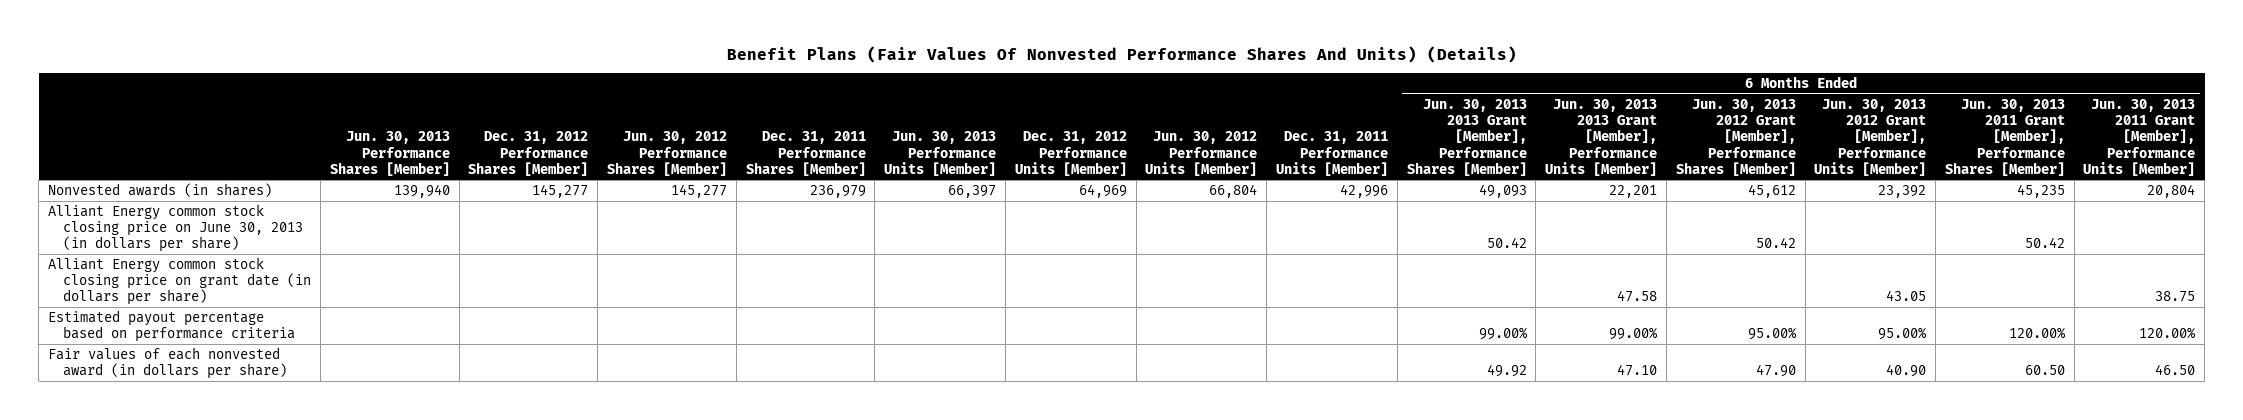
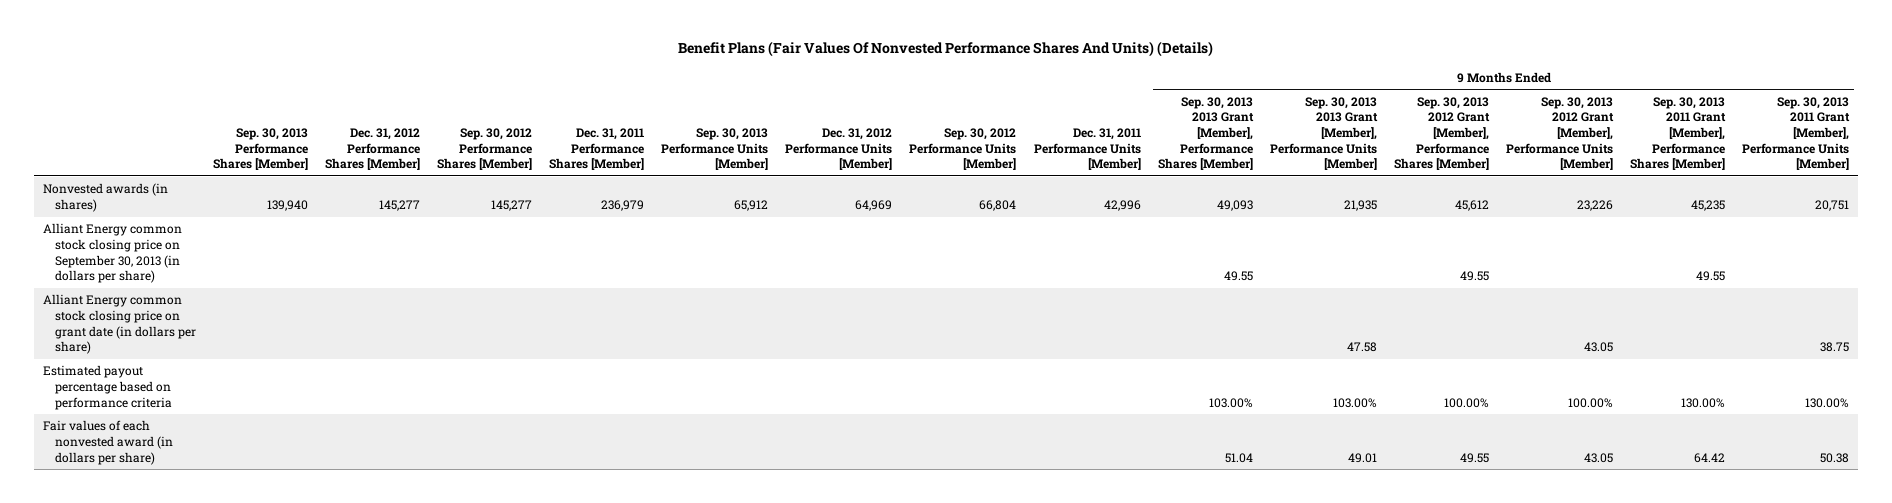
- | Jun. 30, 2013 Performance Shares [Member] | Dec. 31, 2012 Performance Shares [Member] | Jun. 30, 2012 Performance Shares [Member] | Dec. 31, 2011 Performance Shares [Member] | Jun. 30, 2013 Performance Units [Member] | Dec. 31, 2012 Performance Units [Member] | Jun. 30, 2012 Performance Units [Member] | Dec. 31, 2011 Performance Units [Member] | 6 Months Ended Jun. 30, 2013 2013 Grant [Member], Performance Shares [Member] | 6 Months Ended Jun. 30, 2013 2013 Grant [Member], Performance Units [Member] | 6 Months Ended Jun. 30, 2013 2012 Grant [Member], Performance Shares [Member] | 6 Months Ended Jun. 30, 2013 2012 Grant [Member], Performance Units [Member] | 6 Months Ended Jun. 30, 2013 2011 Grant [Member], Performance Shares [Member] | 6 Months Ended Jun. 30, 2013 2011 Grant [Member], Performance Units [Member]
+ | Sep. 30, 2013 Performance Shares [Member] | Dec. 31, 2012 Performance Shares [Member] | Sep. 30, 2012 Performance Shares [Member] | Dec. 31, 2011 Performance Shares [Member] | Sep. 30, 2013 Performance Units [Member] | Dec. 31, 2012 Performance Units [Member] | Sep. 30, 2012 Performance Units [Member] | Dec. 31, 2011 Performance Units [Member] | 9 Months Ended Sep. 30, 2013 2013 Grant [Member], Performance Shares [Member] | 9 Months Ended Sep. 30, 2013 2013 Grant [Member], Performance Units [Member] | 9 Months Ended Sep. 30, 2013 2012 Grant [Member], Performance Shares [Member] | 9 Months Ended Sep. 30, 2013 2012 Grant [Member], Performance Units [Member] | 9 Months Ended Sep. 30, 2013 2011 Grant [Member], Performance Shares [Member] | 9 Months Ended Sep. 30, 2013 2011 Grant [Member], Performance Units [Member]
- Alliant Energy common stock closing price on June 30, 2013 (in dollars per share) | | | | | | | | | 50.42 | | 50.42 | | 50.42 |
+ Alliant Energy common stock closing price on September 30, 2013 (in dollars per share) | | | | | | | | | 49.55 | | 49.55 | | 49.55 |

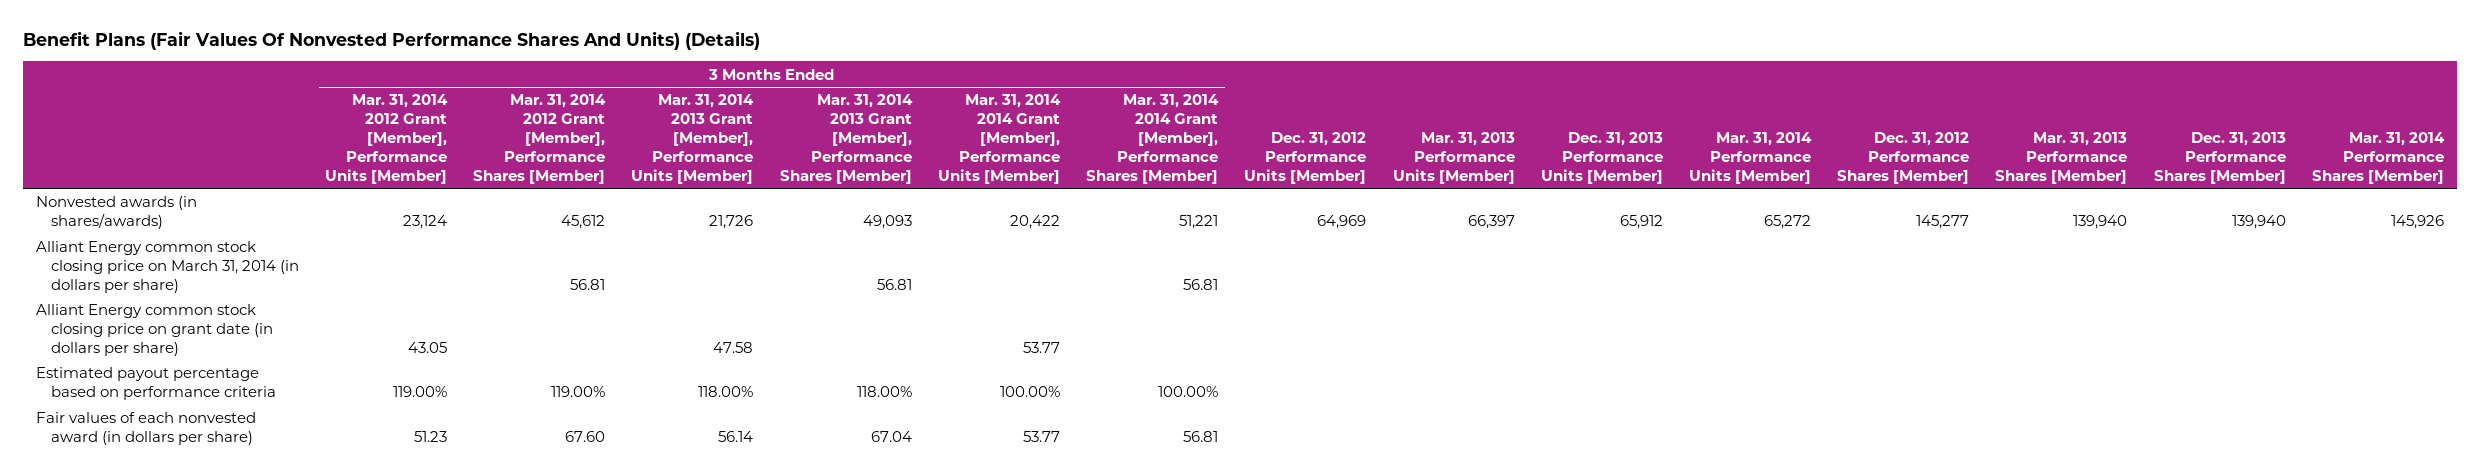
- | Sep. 30, 2013 Performance Shares [Member] | Dec. 31, 2012 Performance Shares [Member] | Sep. 30, 2012 Performance Shares [Member] | Dec. 31, 2011 Performance Shares [Member] | Sep. 30, 2013 Performance Units [Member] | Dec. 31, 2012 Performance Units [Member] | Sep. 30, 2012 Performance Units [Member] | Dec. 31, 2011 Performance Units [Member] | 9 Months Ended Sep. 30, 2013 2013 Grant [Member], Performance Shares [Member] | 9 Months Ended Sep. 30, 2013 2013 Grant [Member], Performance Units [Member] | 9 Months Ended Sep. 30, 2013 2012 Grant [Member], Performance Shares [Member] | 9 Months Ended Sep. 30, 2013 2012 Grant [Member], Performance Units [Member] | 9 Months Ended Sep. 30, 2013 2011 Grant [Member], Performance Shares [Member] | 9 Months Ended Sep. 30, 2013 2011 Grant [Member], Performance Units [Member]
+ | 3 Months Ended Mar. 31, 2014 2012 Grant [Member], Performance Units [Member] | 3 Months Ended Mar. 31, 2014 2012 Grant [Member], Performance Shares [Member] | 3 Months Ended Mar. 31, 2014 2013 Grant [Member], Performance Units [Member] | 3 Months Ended Mar. 31, 2014 2013 Grant [Member], Performance Shares [Member] | 3 Months Ended Mar. 31, 2014 2014 Grant [Member], Performance Units [Member] | 3 Months Ended Mar. 31, 2014 2014 Grant [Member], Performance Shares [Member] | Dec. 31, 2012 Performance Units [Member] | Mar. 31, 2013 Performance Units [Member] | Dec. 31, 2013 Performance Units [Member] | Mar. 31, 2014 Performance Units [Member] | Dec. 31, 2012 Performance Shares [Member] | Mar. 31, 2013 Performance Shares [Member] | Dec. 31, 2013 Performance Shares [Member] | Mar. 31, 2014 Performance Shares [Member]
- Nonvested awards (in shares) | 139,940 | 145,277 | 145,277 | 236,979 | 65,912 | 64,969 | 66,804 | 42,996 | 49,093 | 21,935 | 45,612 | 23,226 | 45,235 | 20,751
- Alliant Energy common stock closing price on September 30, 2013 (in dollars per share) | | | | | | | | | 49.55 | | 49.55 | | 49.55 |
+ Nonvested awards (in shares/awards) | 23,124 | 45,612 | 21,726 | 49,093 | 20,422 | 51,221 | 64,969 | 66,397 | 65,912 | 65,272 | 145,277 | 139,940 | 139,940 | 145,926
+ Alliant Energy common stock closing price on March 31, 2014 (in dollars per share) | | 56.81 | | 56.81 | | 56.81 | | | | | | | |

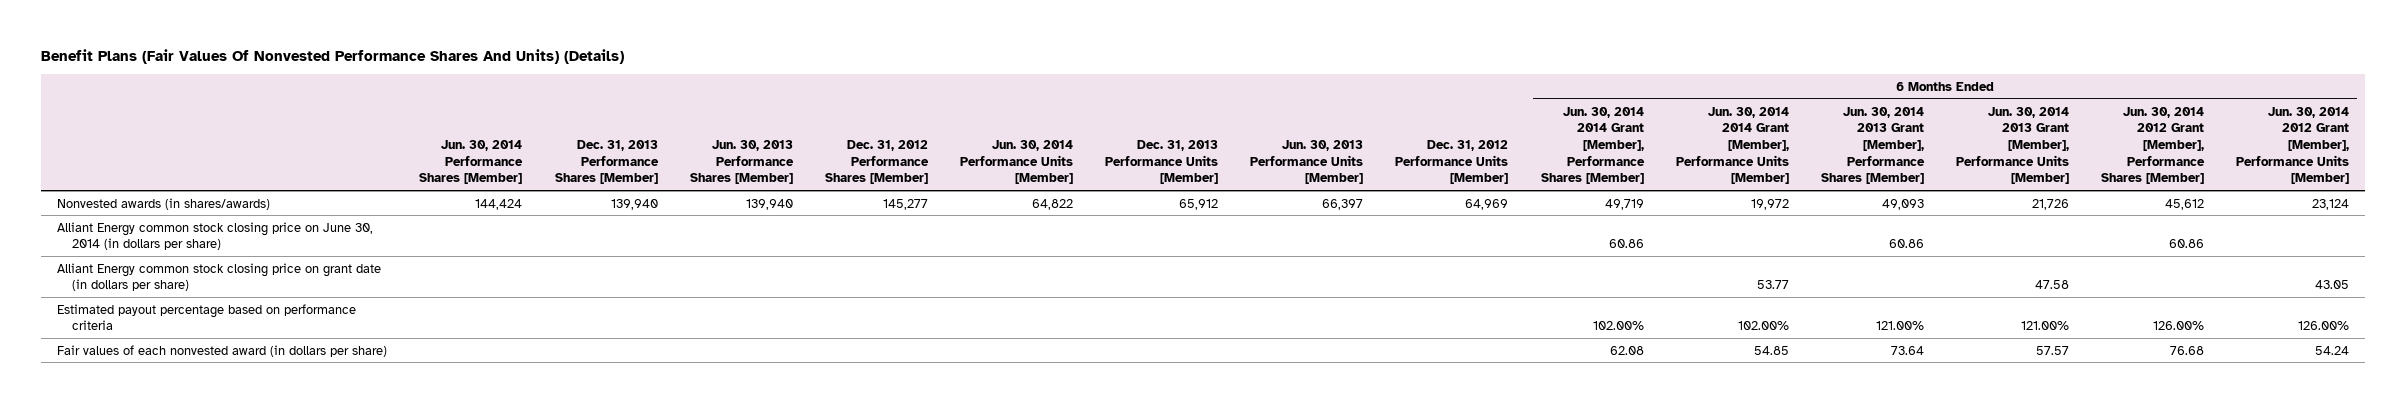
- | 3 Months Ended Mar. 31, 2014 2012 Grant [Member], Performance Units [Member] | 3 Months Ended Mar. 31, 2014 2012 Grant [Member], Performance Shares [Member] | 3 Months Ended Mar. 31, 2014 2013 Grant [Member], Performance Units [Member] | 3 Months Ended Mar. 31, 2014 2013 Grant [Member], Performance Shares [Member] | 3 Months Ended Mar. 31, 2014 2014 Grant [Member], Performance Units [Member] | 3 Months Ended Mar. 31, 2014 2014 Grant [Member], Performance Shares [Member] | Dec. 31, 2012 Performance Units [Member] | Mar. 31, 2013 Performance Units [Member] | Dec. 31, 2013 Performance Units [Member] | Mar. 31, 2014 Performance Units [Member] | Dec. 31, 2012 Performance Shares [Member] | Mar. 31, 2013 Performance Shares [Member] | Dec. 31, 2013 Performance Shares [Member] | Mar. 31, 2014 Performance Shares [Member]
+ | Jun. 30, 2014 Performance Shares [Member] | Dec. 31, 2013 Performance Shares [Member] | Jun. 30, 2013 Performance Shares [Member] | Dec. 31, 2012 Performance Shares [Member] | Jun. 30, 2014 Performance Units [Member] | Dec. 31, 2013 Performance Units [Member] | Jun. 30, 2013 Performance Units [Member] | Dec. 31, 2012 Performance Units [Member] | 6 Months Ended Jun. 30, 2014 2014 Grant [Member], Performance Shares [Member] | 6 Months Ended Jun. 30, 2014 2014 Grant [Member], Performance Units [Member] | 6 Months Ended Jun. 30, 2014 2013 Grant [Member], Performance Shares [Member] | 6 Months Ended Jun. 30, 2014 2013 Grant [Member], Performance Units [Member] | 6 Months Ended Jun. 30, 2014 2012 Grant [Member], Performance Shares [Member] | 6 Months Ended Jun. 30, 2014 2012 Grant [Member], Performance Units [Member]
- Alliant Energy common stock closing price on March 31, 2014 (in dollars per share) | | 56.81 | | 56.81 | | 56.81 | | | | | | | |
+ Alliant Energy common stock closing price on June 30, 2014 (in dollars per share) | | | | | | | | | 60.86 | | 60.86 | | 60.86 |

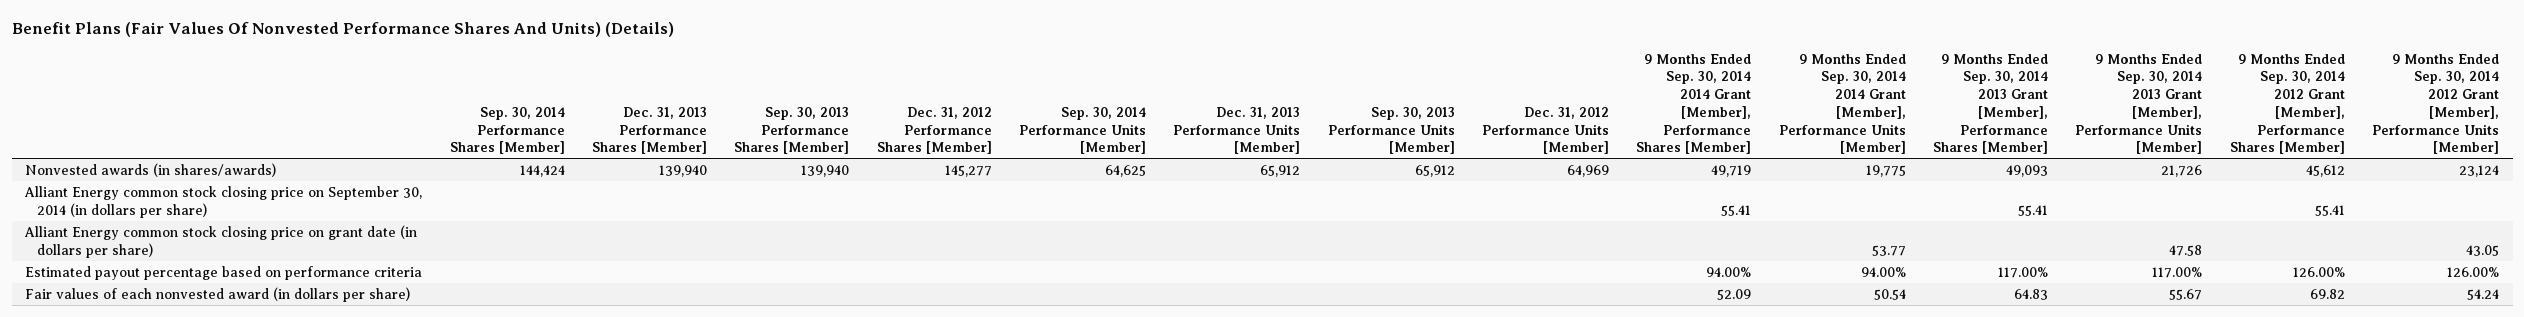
- | Jun. 30, 2014 Performance Shares [Member] | Dec. 31, 2013 Performance Shares [Member] | Jun. 30, 2013 Performance Shares [Member] | Dec. 31, 2012 Performance Shares [Member] | Jun. 30, 2014 Performance Units [Member] | Dec. 31, 2013 Performance Units [Member] | Jun. 30, 2013 Performance Units [Member] | Dec. 31, 2012 Performance Units [Member] | 6 Months Ended Jun. 30, 2014 2014 Grant [Member], Performance Shares [Member] | 6 Months Ended Jun. 30, 2014 2014 Grant [Member], Performance Units [Member] | 6 Months Ended Jun. 30, 2014 2013 Grant [Member], Performance Shares [Member] | 6 Months Ended Jun. 30, 2014 2013 Grant [Member], Performance Units [Member] | 6 Months Ended Jun. 30, 2014 2012 Grant [Member], Performance Shares [Member] | 6 Months Ended Jun. 30, 2014 2012 Grant [Member], Performance Units [Member]
+ | Sep. 30, 2014 Performance Shares [Member] | Dec. 31, 2013 Performance Shares [Member] | Sep. 30, 2013 Performance Shares [Member] | Dec. 31, 2012 Performance Shares [Member] | Sep. 30, 2014 Performance Units [Member] | Dec. 31, 2013 Performance Units [Member] | Sep. 30, 2013 Performance Units [Member] | Dec. 31, 2012 Performance Units [Member] | 9 Months Ended Sep. 30, 2014 2014 Grant [Member], Performance Shares [Member] | 9 Months Ended Sep. 30, 2014 2014 Grant [Member], Performance Units [Member] | 9 Months Ended Sep. 30, 2014 2013 Grant [Member], Performance Shares [Member] | 9 Months Ended Sep. 30, 2014 2013 Grant [Member], Performance Units [Member] | 9 Months Ended Sep. 30, 2014 2012 Grant [Member], Performance Shares [Member] | 9 Months Ended Sep. 30, 2014 2012 Grant [Member], Performance Units [Member]
- Alliant Energy common stock closing price on June 30, 2014 (in dollars per share) | | | | | | | | | 60.86 | | 60.86 | | 60.86 |
+ Alliant Energy common stock closing price on September 30, 2014 (in dollars per share) | | | | | | | | | 55.41 | | 55.41 | | 55.41 |

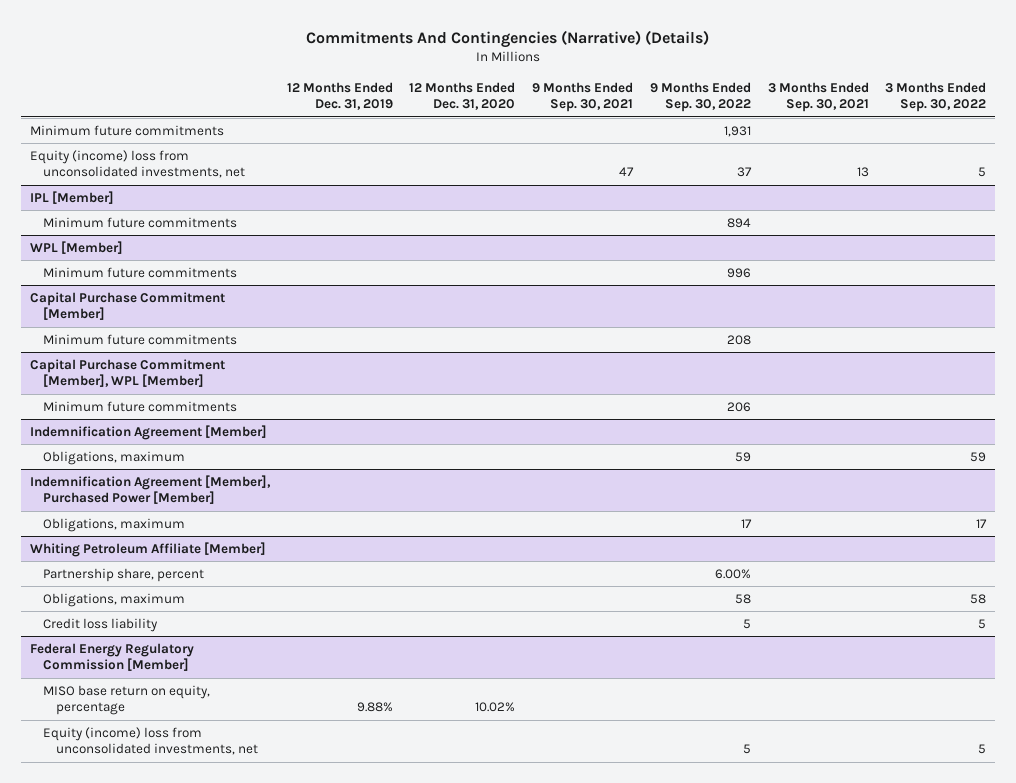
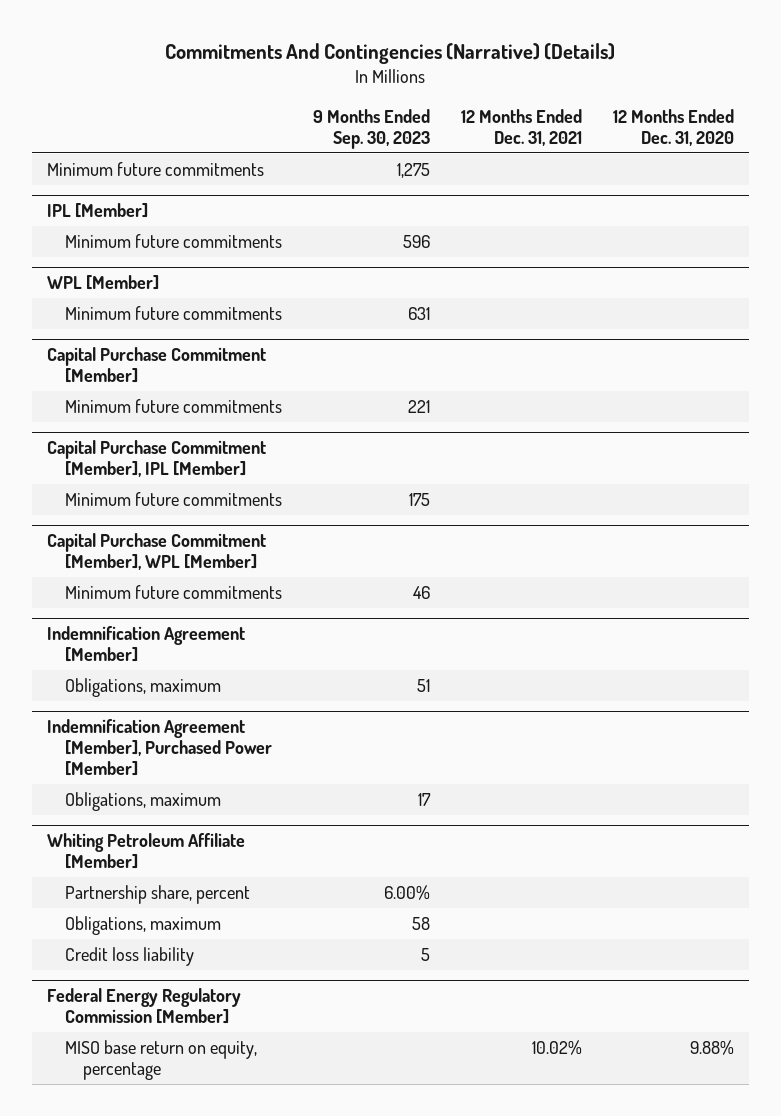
- | 12 Months Ended Dec. 31, 2019 | 12 Months Ended Dec. 31, 2020 | 9 Months Ended Sep. 30, 2021 | 9 Months Ended Sep. 30, 2022 | 3 Months Ended Sep. 30, 2021 | 3 Months Ended Sep. 30, 2022
+ | 9 Months Ended Sep. 30, 2023 | 12 Months Ended Dec. 31, 2021 | 12 Months Ended Dec. 31, 2020
- Equity (income) loss from unconsolidated investments, net | | | 47 | 37 | 13 | 5
+ Capital Purchase Commitment [Member], IPL [Member]
+ Minimum future commitments | 175 | |
@ Federal Energy Regulatory Commission [Member]
- MISO base return on equity, percentage | 9.88% | 10.02% | | | |
- Equity (income) loss from unconsolidated investments, net | | | | 5 | | 5
+ MISO base return on equity, percentage | | 10.02% | 9.88%

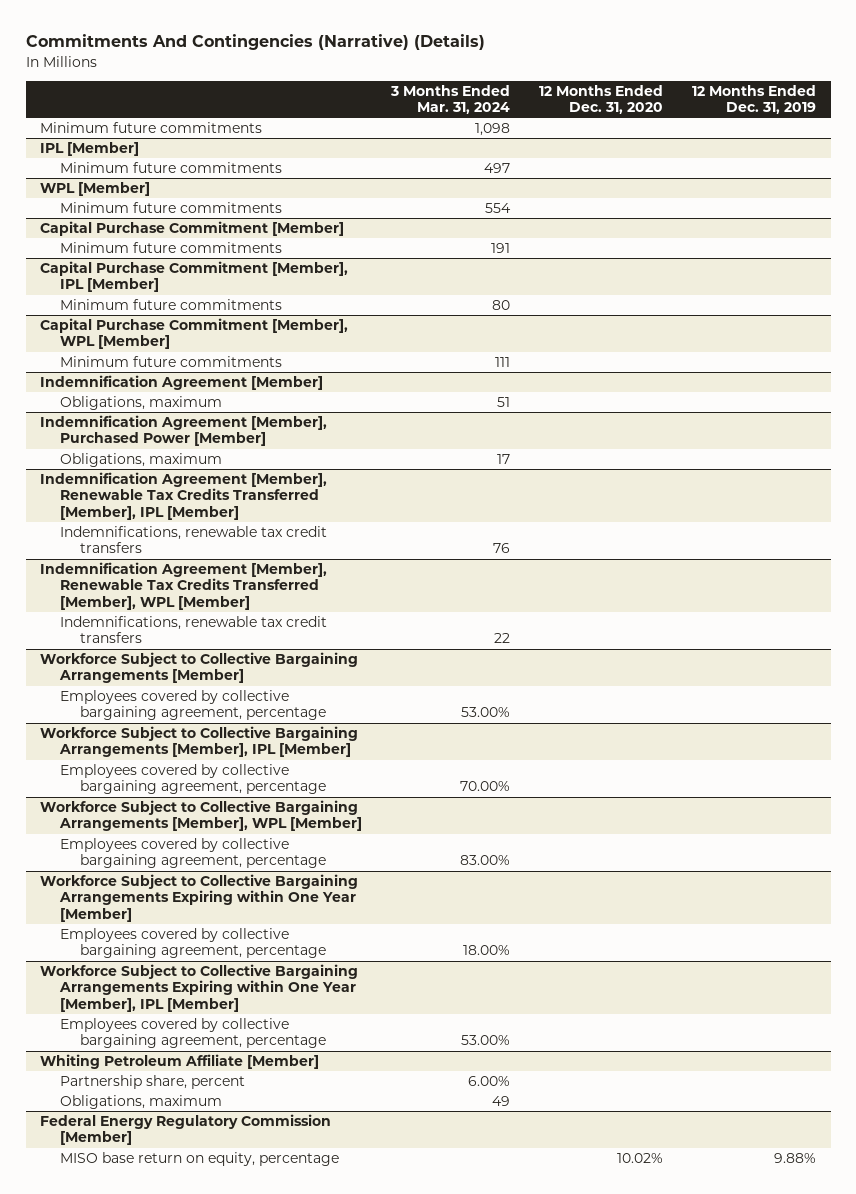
- | 9 Months Ended Sep. 30, 2023 | 12 Months Ended Dec. 31, 2021 | 12 Months Ended Dec. 31, 2020
+ | 3 Months Ended Mar. 31, 2024 | 12 Months Ended Dec. 31, 2020 | 12 Months Ended Dec. 31, 2019
+ Indemnification Agreement [Member], Renewable Tax Credits Transferred [Member], IPL [Member]
+ Indemnifications, renewable tax credit transfers | 76 | |
+ Indemnification Agreement [Member], Renewable Tax Credits Transferred [Member], WPL [Member]
+ Indemnifications, renewable tax credit transfers | 22 | |
+ Workforce Subject to Collective Bargaining Arrangements [Member]
+ Employees covered by collective bargaining agreement, percentage | 53.00% | |
+ Workforce Subject to Collective Bargaining Arrangements [Member], IPL [Member]
+ Employees covered by collective bargaining agreement, percentage | 70.00% | |
+ Workforce Subject to Collective Bargaining Arrangements [Member], WPL [Member]
+ Employees covered by collective bargaining agreement, percentage | 83.00% | |
+ Workforce Subject to Collective Bargaining Arrangements Expiring within One Year [Member]
+ Employees covered by collective bargaining agreement, percentage | 18.00% | |
+ Workforce Subject to Collective Bargaining Arrangements Expiring within One Year [Member], IPL [Member]
+ Employees covered by collective bargaining agreement, percentage | 53.00% | |
@ Whiting Petroleum Affiliate [Member]
- Credit loss liability | 5 | |
@ Federal Energy Regulatory Commission [Member]
- MISO base return on equity, percentage | | 10.02% | 9.88%
+ MISO base return on equity, percentage | | 10.02% | 9.88%

